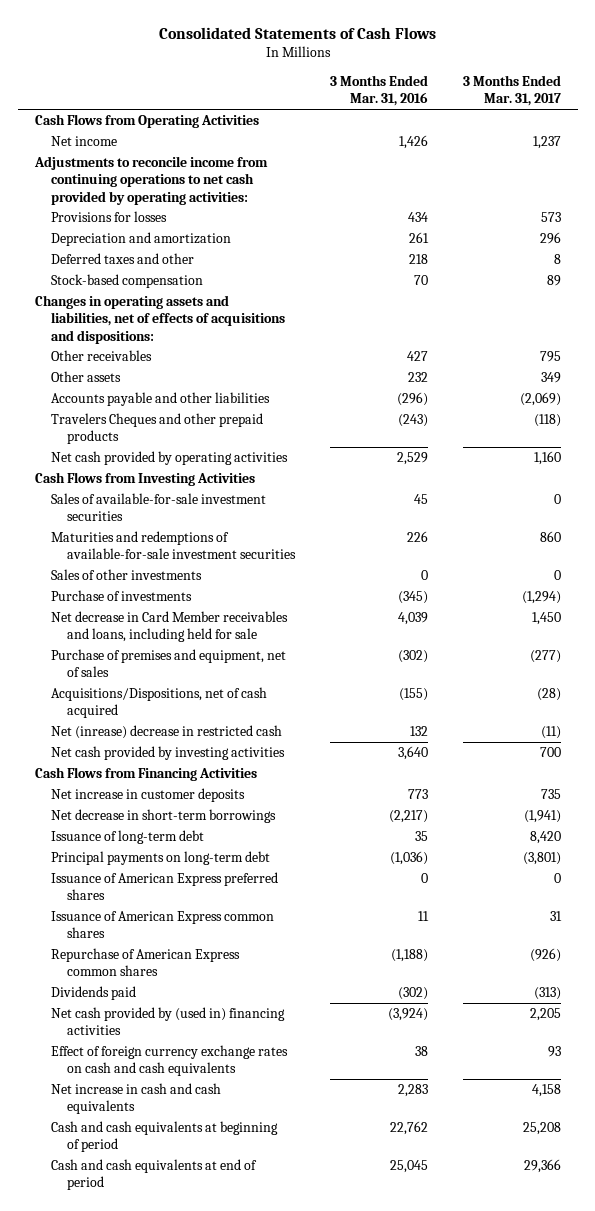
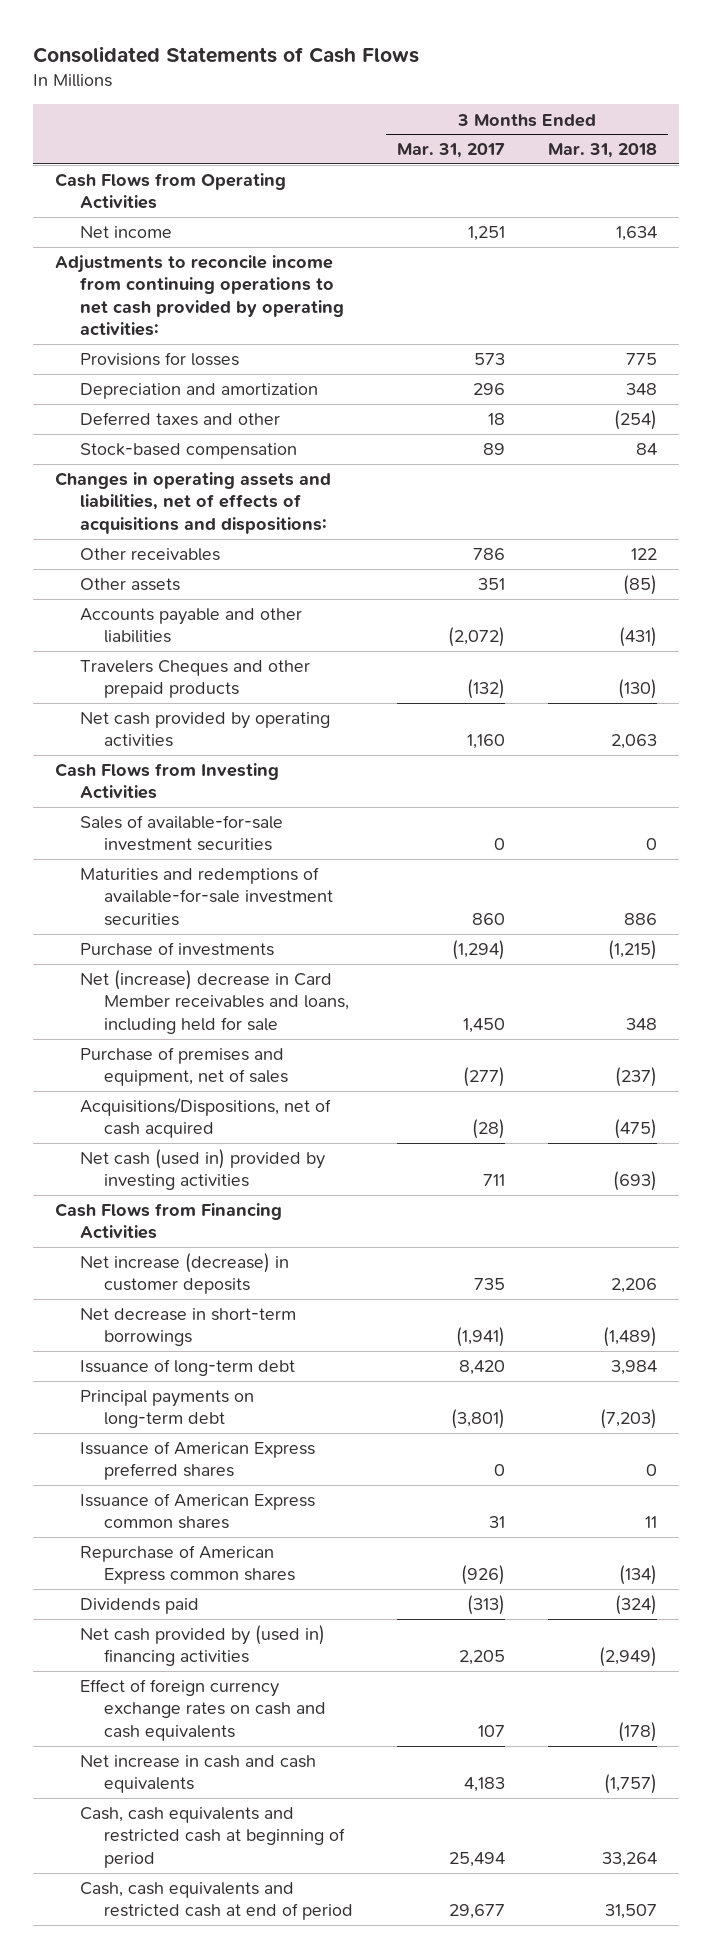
- | 3 Months Ended Mar. 31, 2016 | 3 Months Ended Mar. 31, 2017
+ | 3 Months Ended Mar. 31, 2017 | 3 Months Ended Mar. 31, 2018
- Net income | 1,426 | 1,237
+ Net income | 1,251 | 1,634
- Deferred taxes and other | 218 | 8
+ Deferred taxes and other | 18 | (254)
- Other receivables | 427 | 795
- Other assets | 232 | 349
- Accounts payable and other liabilities | (296) | (2,069)
- Travelers Cheques and other prepaid products | (243) | (118)
+ Other receivables | 786 | 122
+ Other assets | 351 | (85)
+ Accounts payable and other liabilities | (2,072) | (431)
+ Travelers Cheques and other prepaid products | (132) | (130)
- Sales of other investments | 0 | 0
- Net decrease in Card Member receivables and loans, including held for sale | 4,039 | 1,450
+ Net (increase) decrease in Card Member receivables and loans, including held for sale | 1,450 | 348
- Net (inrease) decrease in restricted cash | 132 | (11)
- Net cash provided by investing activities | 3,640 | 700
+ Net cash (used in) provided by investing activities | 711 | (693)
- Net increase in customer deposits | 773 | 735
+ Net increase (decrease) in customer deposits | 735 | 2,206
- Effect of foreign currency exchange rates on cash and cash equivalents | 38 | 93
- Net increase in cash and cash equivalents | 2,283 | 4,158
- Cash and cash equivalents at beginning of period | 22,762 | 25,208
- Cash and cash equivalents at end of period | 25,045 | 29,366
+ Effect of foreign currency exchange rates on cash and cash equivalents | 107 | (178)
+ Net increase in cash and cash equivalents | 4,183 | (1,757)
+ Cash, cash equivalents and restricted cash at beginning of period | 25,494 | 33,264
+ Cash, cash equivalents and restricted cash at end of period | 29,677 | 31,507

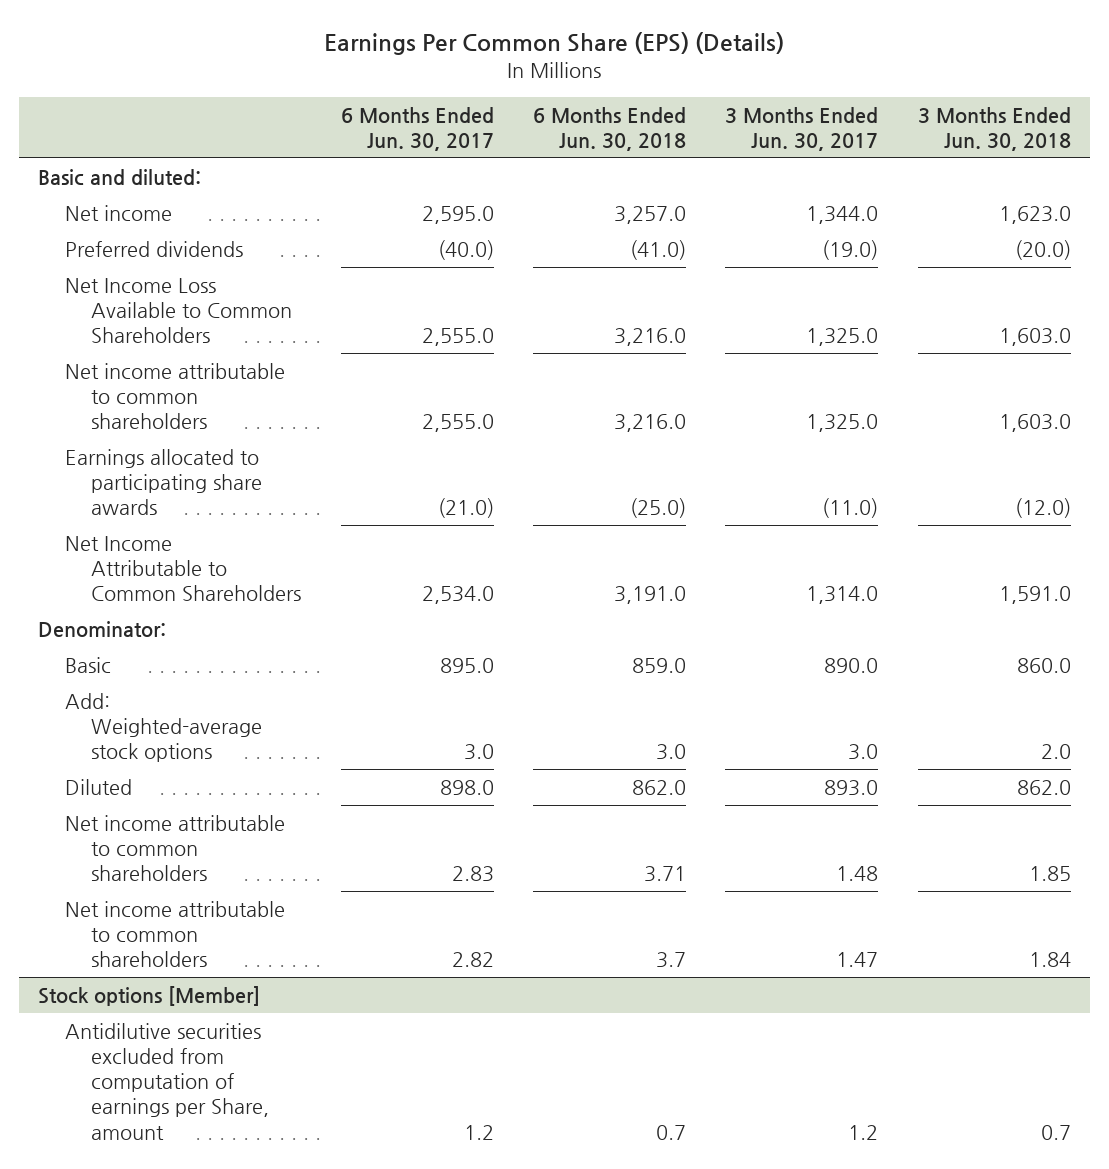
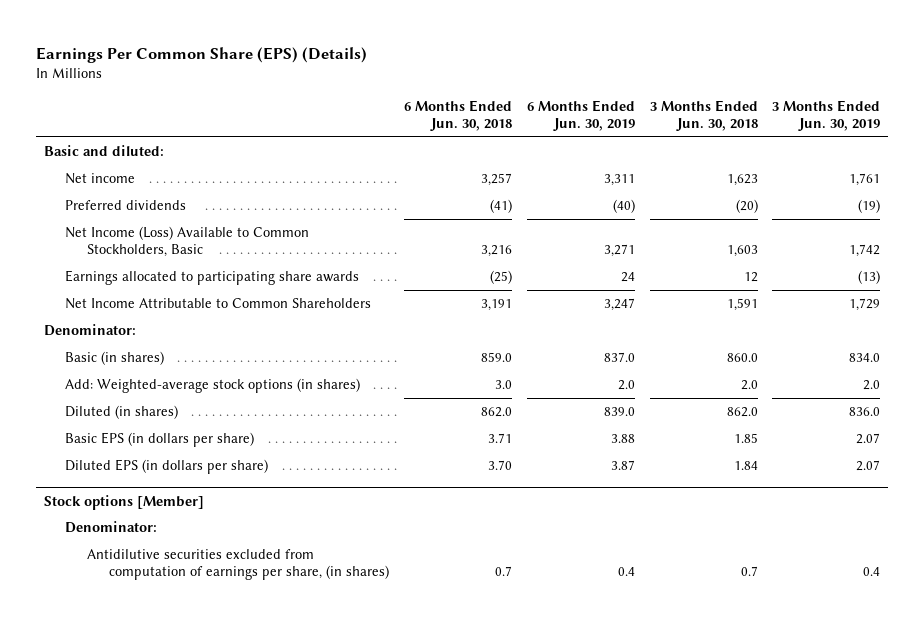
- | 6 Months Ended Jun. 30, 2017 | 6 Months Ended Jun. 30, 2018 | 3 Months Ended Jun. 30, 2017 | 3 Months Ended Jun. 30, 2018
+ | 6 Months Ended Jun. 30, 2018 | 6 Months Ended Jun. 30, 2019 | 3 Months Ended Jun. 30, 2018 | 3 Months Ended Jun. 30, 2019
- Net income | 2,595.0 | 3,257.0 | 1,344.0 | 1,623.0
- Preferred dividends | (40.0) | (41.0) | (19.0) | (20.0)
- Net Income Loss Available to Common Shareholders | 2,555.0 | 3,216.0 | 1,325.0 | 1,603.0
- Net income attributable to common shareholders | 2,555.0 | 3,216.0 | 1,325.0 | 1,603.0
- Earnings allocated to participating share awards | (21.0) | (25.0) | (11.0) | (12.0)
- Net Income Attributable to Common Shareholders | 2,534.0 | 3,191.0 | 1,314.0 | 1,591.0
+ Net income | 3,257 | 3,311 | 1,623 | 1,761
+ Preferred dividends | (41) | (40) | (20) | (19)
+ Net Income (Loss) Available to Common Stockholders, Basic | 3,216 | 3,271 | 1,603 | 1,742
+ Earnings allocated to participating share awards | (25) | 24 | 12 | (13)
+ Net Income Attributable to Common Shareholders | 3,191 | 3,247 | 1,591 | 1,729
- Basic | 895.0 | 859.0 | 890.0 | 860.0
- Add: Weighted-average stock options | 3.0 | 3.0 | 3.0 | 2.0
- Diluted | 898.0 | 862.0 | 893.0 | 862.0
- Net income attributable to common shareholders | 2.83 | 3.71 | 1.48 | 1.85
- Net income attributable to common shareholders | 2.82 | 3.7 | 1.47 | 1.84
+ Basic (in shares) | 859.0 | 837.0 | 860.0 | 834.0
+ Add: Weighted-average stock options (in shares) | 3.0 | 2.0 | 2.0 | 2.0
+ Diluted (in shares) | 862.0 | 839.0 | 862.0 | 836.0
+ Basic EPS (in dollars per share) | 3.71 | 3.88 | 1.85 | 2.07
+ Diluted EPS (in dollars per share) | 3.70 | 3.87 | 1.84 | 2.07
@ Stock options [Member]
- Antidilutive securities excluded from computation of earnings per Share, amount | 1.2 | 0.7 | 1.2 | 0.7
+ Denominator:
+ Antidilutive securities excluded from computation of earnings per share, (in shares) | 0.7 | 0.4 | 0.7 | 0.4

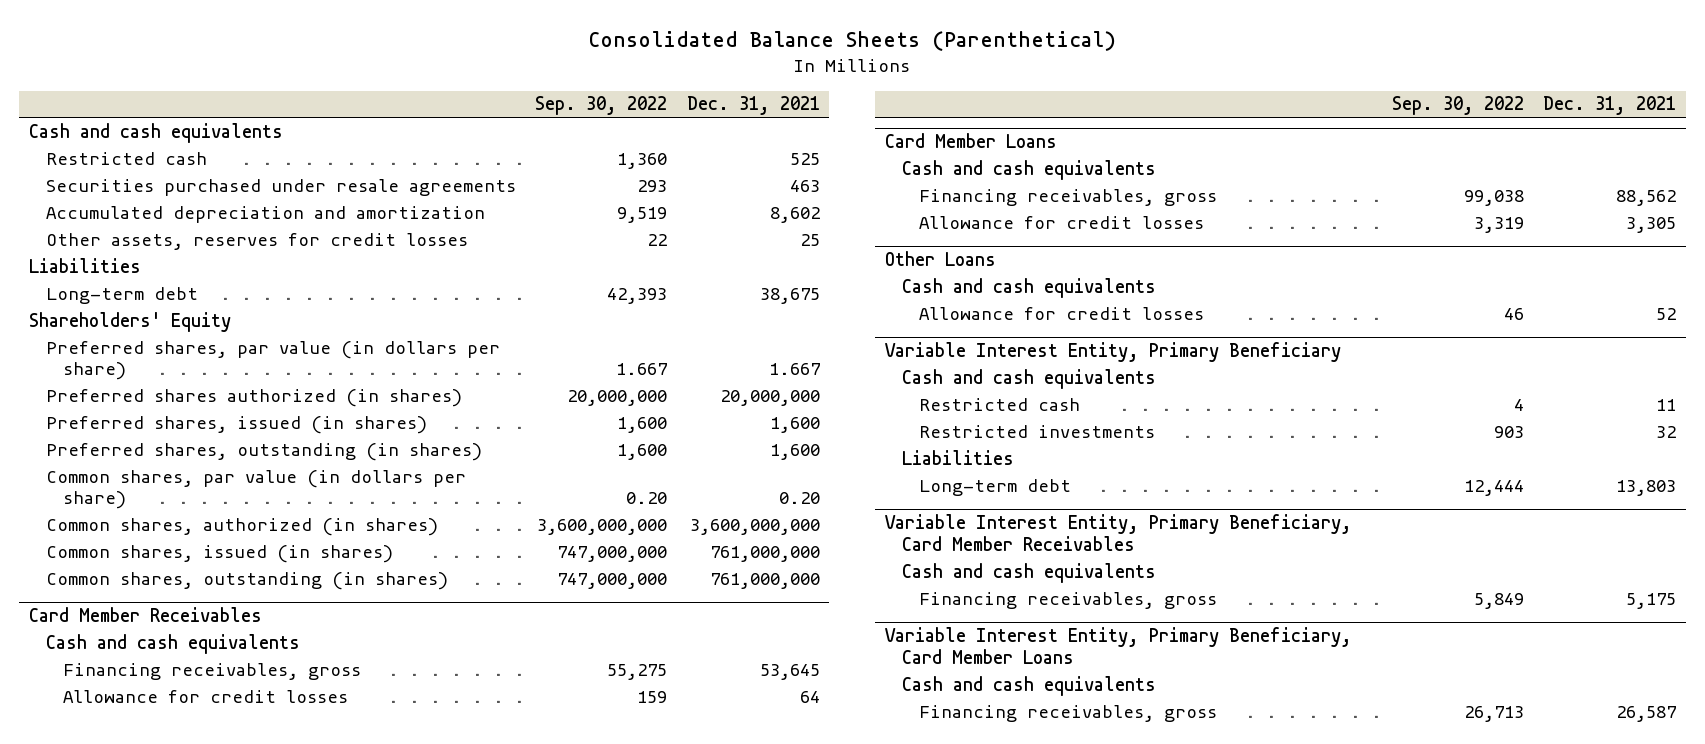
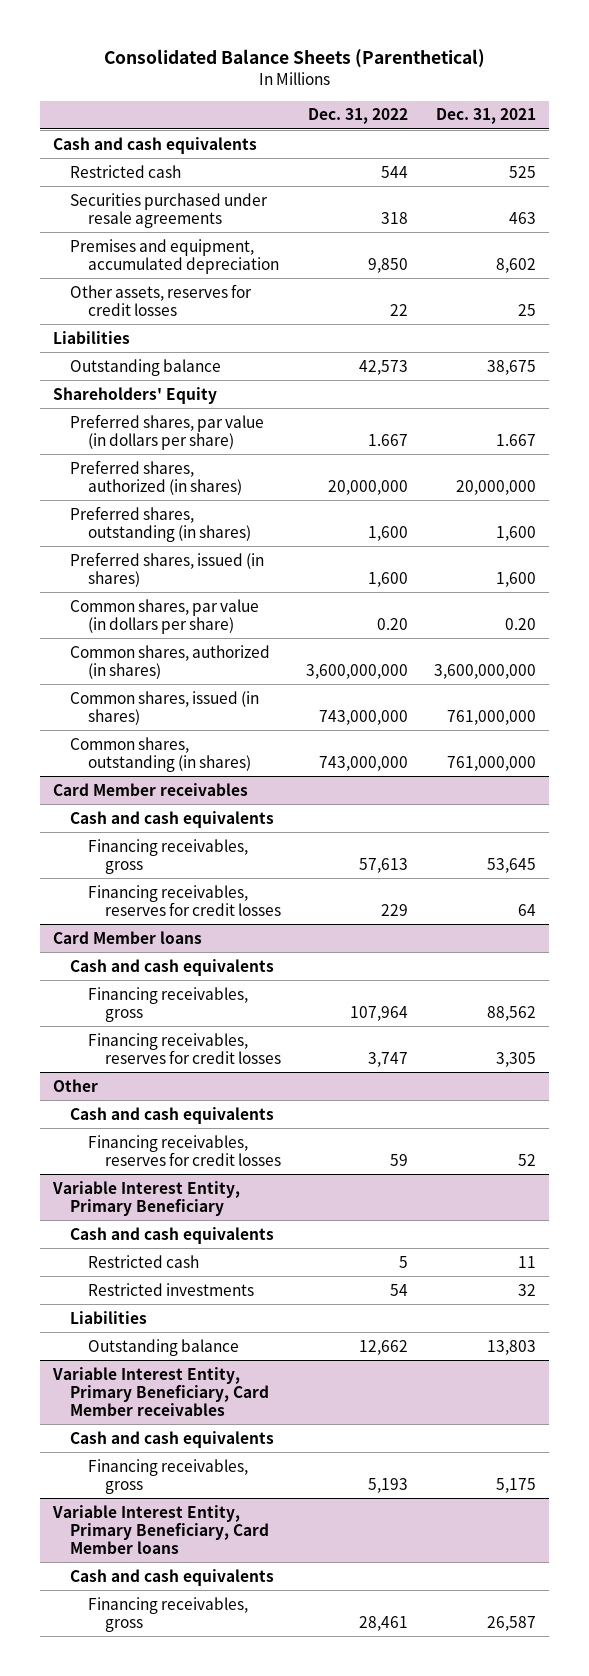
- | Sep. 30, 2022 | Dec. 31, 2021
+ | Dec. 31, 2022 | Dec. 31, 2021
- Accumulated depreciation and amortization | 9,519 | 8,602
+ Premises and equipment, accumulated depreciation | 9,850 | 8,602
- Long-term debt | 42,393 | 38,675
+ Outstanding balance | 42,573 | 38,675
- Preferred shares authorized (in shares) | 20,000,000 | 20,000,000
+ Preferred shares, authorized (in shares) | 20,000,000 | 20,000,000
moved down: Preferred shares, issued (in shares) | 1,600 | 1,600
- Card Member Receivables
+ Card Member receivables
- Allowance for credit losses | 159 | 64
- Card Member Loans
+ Financing receivables, reserves for credit losses | 229 | 64
+ Card Member loans
- Allowance for credit losses | 3,319 | 3,305
- Other Loans
+ Financing receivables, reserves for credit losses | 3,747 | 3,305
+ Other
- Allowance for credit losses | 46 | 52
+ Financing receivables, reserves for credit losses | 59 | 52
@ Variable Interest Entity, Primary Beneficiary
- Long-term debt | 12,444 | 13,803
- Variable Interest Entity, Primary Beneficiary, Card Member Receivables
@ Variable Interest Entity, Primary Beneficiary
+ Outstanding balance | 12,662 | 13,803
+ Variable Interest Entity, Primary Beneficiary, Card Member receivables
- Variable Interest Entity, Primary Beneficiary, Card Member Loans
+ Variable Interest Entity, Primary Beneficiary, Card Member loans

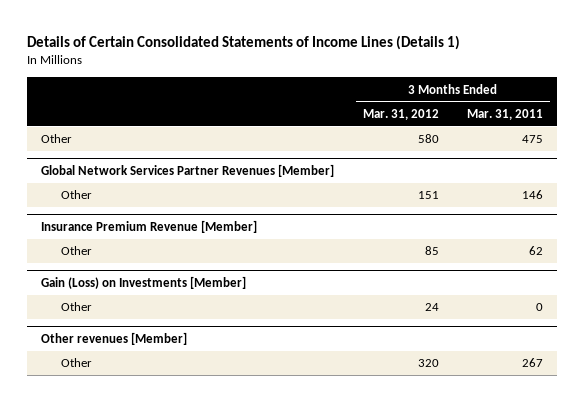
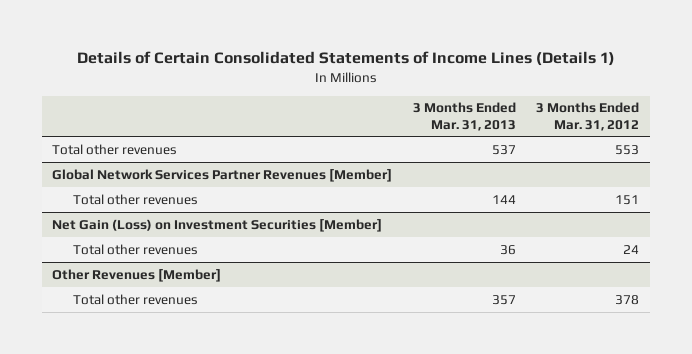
- | 3 Months Ended Mar. 31, 2012 | 3 Months Ended Mar. 31, 2011
+ | 3 Months Ended Mar. 31, 2013 | 3 Months Ended Mar. 31, 2012
- Other | 580 | 475
+ Total other revenues | 537 | 553
@ Global Network Services Partner Revenues [Member]
- Other | 151 | 146
- Insurance Premium Revenue [Member]
- Other | 85 | 62
- Gain (Loss) on Investments [Member]
- Other | 24 | 0
- Other revenues [Member]
- Other | 320 | 267
@ Global Network Services Partner Revenues [Member]
+ Total other revenues | 144 | 151
+ Net Gain (Loss) on Investment Securities [Member]
+ Total other revenues | 36 | 24
+ Other Revenues [Member]
+ Total other revenues | 357 | 378

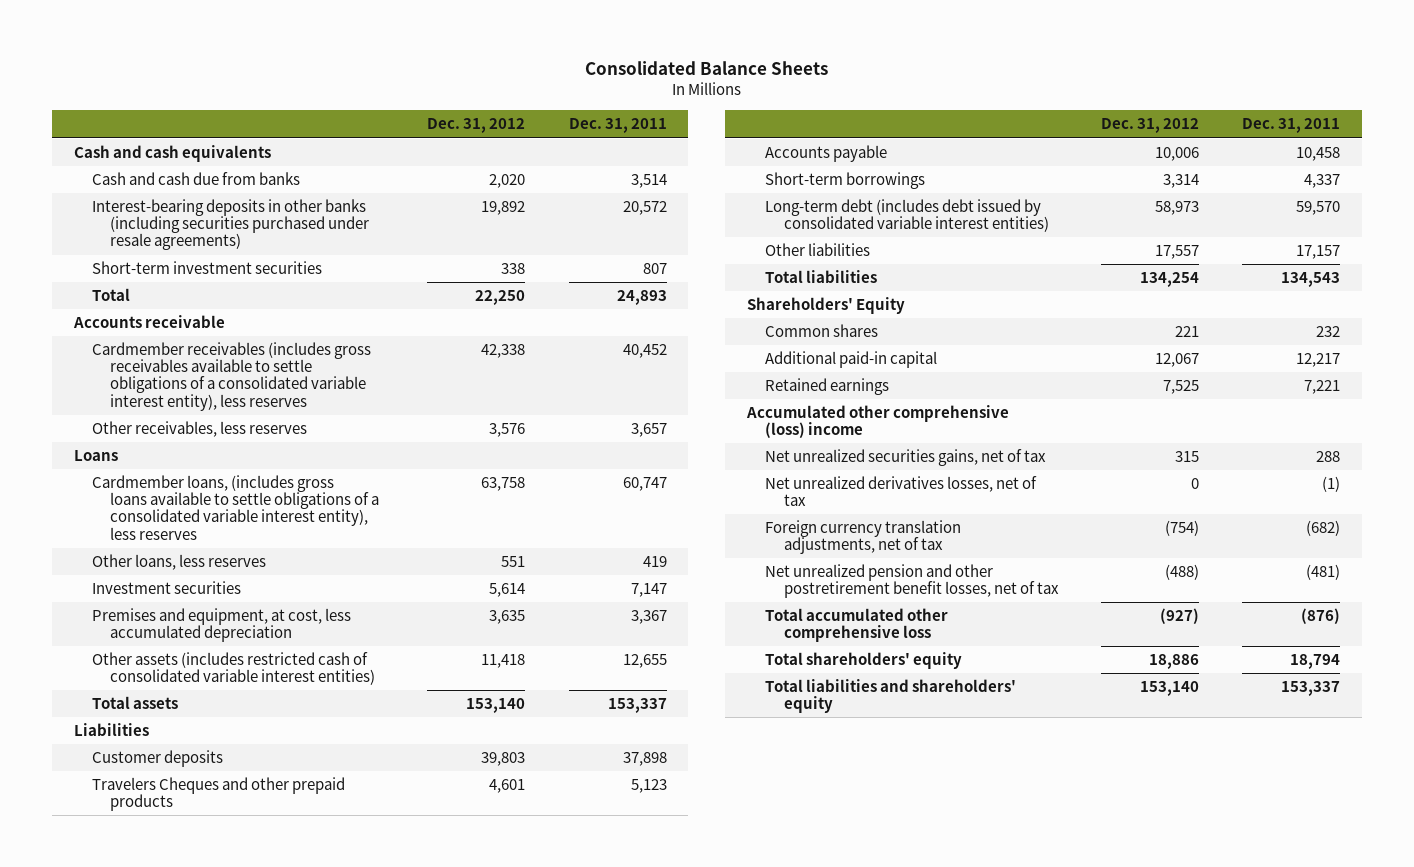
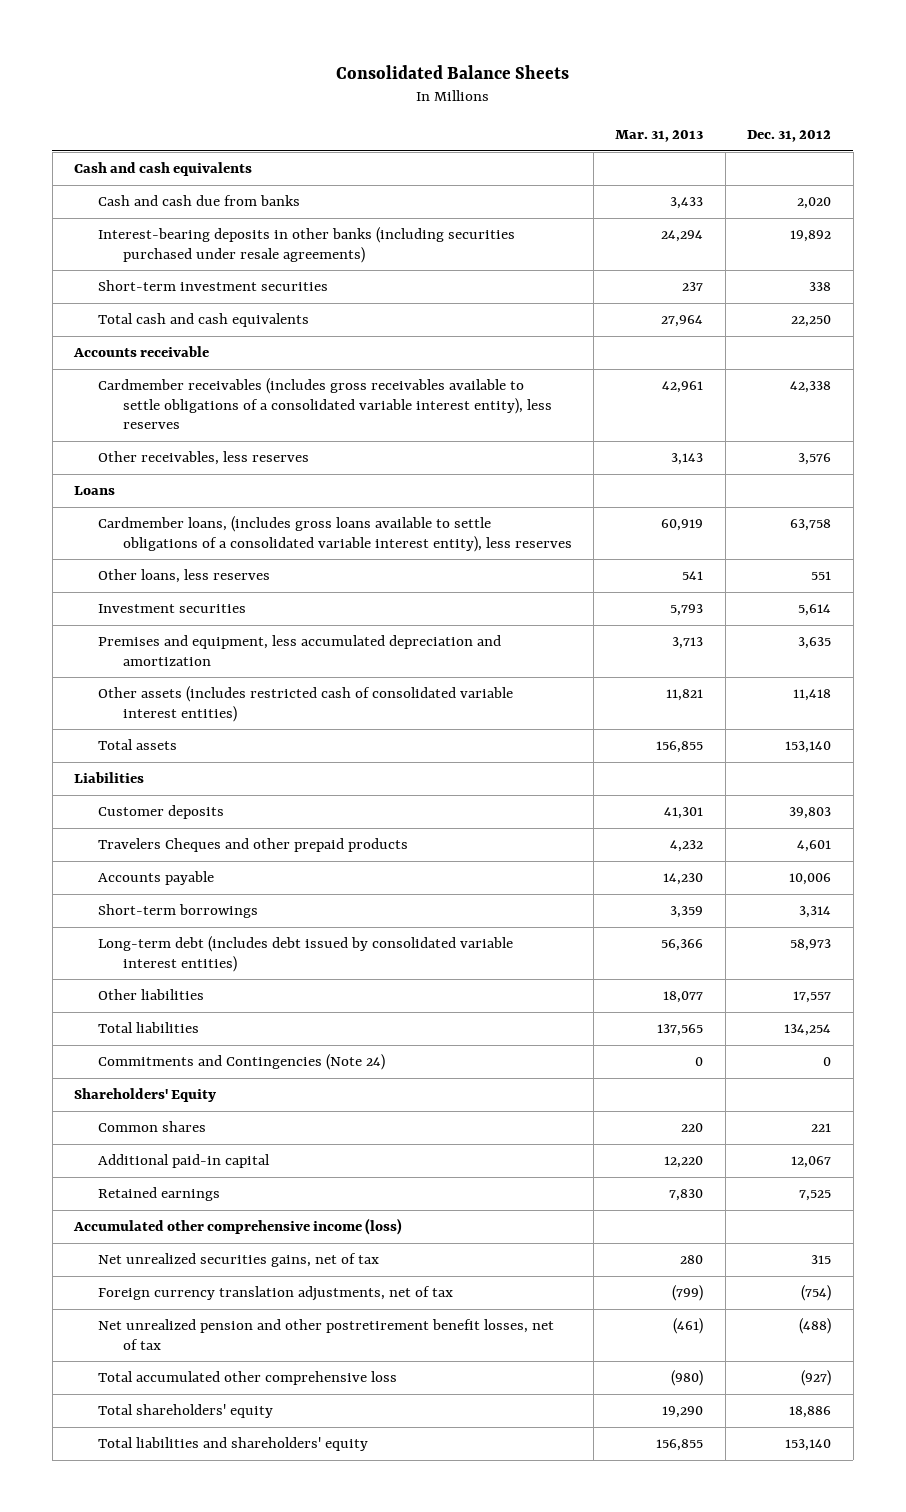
- | Dec. 31, 2012 | Dec. 31, 2011
+ | Mar. 31, 2013 | Dec. 31, 2012
- Total | 22,250 | 24,893
+ Total cash and cash equivalents | 27,964 | 22,250
- Premises and equipment, at cost, less accumulated depreciation | 3,635 | 3,367
+ Premises and equipment, less accumulated depreciation and amortization | 3,713 | 3,635
+ Commitments and Contingencies (Note 24) | 0 | 0
- Accumulated other comprehensive (loss) income
+ Accumulated other comprehensive income (loss)
- Net unrealized derivatives losses, net of tax | 0 | (1)

